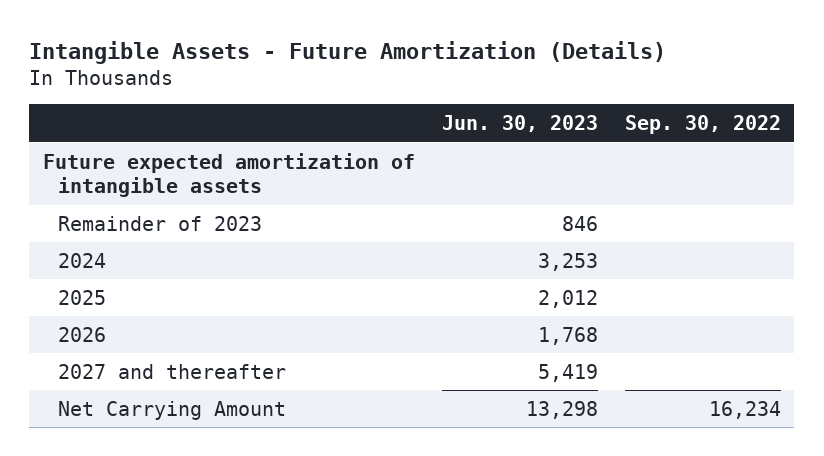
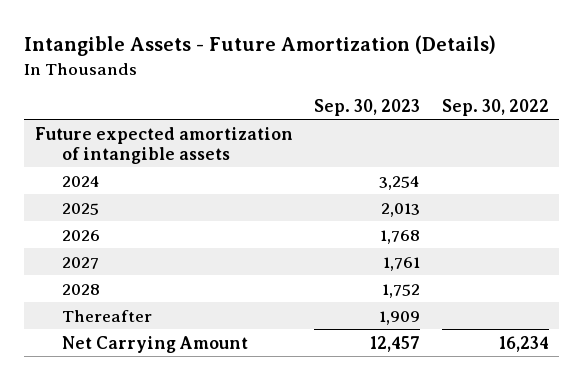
- | Jun. 30, 2023 | Sep. 30, 2022
+ | Sep. 30, 2023 | Sep. 30, 2022
- Remainder of 2023 | 846 |
- 2027 and thereafter | 5,419 |
+ 2027 | 1,761 |
+ 2028 | 1,752 |
+ Thereafter | 1,909 |

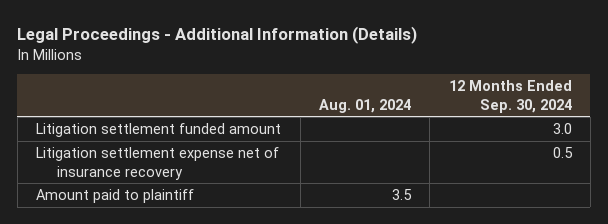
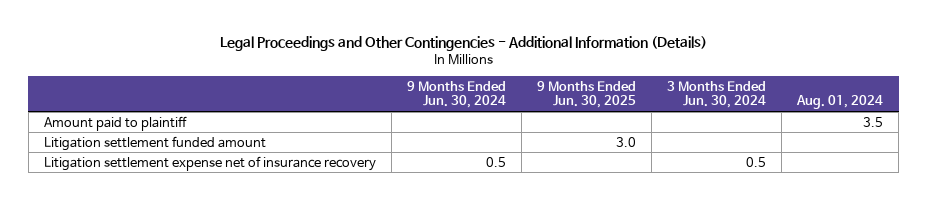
- Legal Proceedings - Additional Information (Details)
+ Legal Proceedings and Other Contingencies - Additional Information (Details)
- | Aug. 01, 2024 | 12 Months Ended Sep. 30, 2024
+ | 9 Months Ended Jun. 30, 2024 | 9 Months Ended Jun. 30, 2025 | 3 Months Ended Jun. 30, 2024 | Aug. 01, 2024
moved up: Amount paid to plaintiff | | | | 3.5

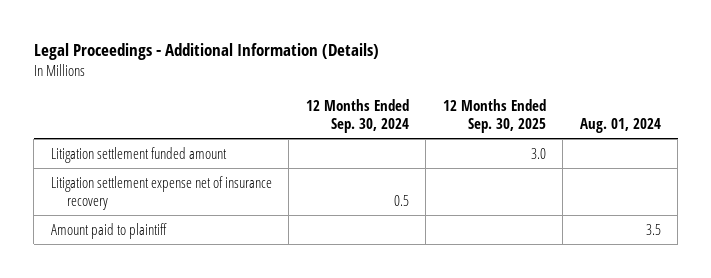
- Legal Proceedings and Other Contingencies - Additional Information (Details)
+ Legal Proceedings - Additional Information (Details)
- | 9 Months Ended Jun. 30, 2024 | 9 Months Ended Jun. 30, 2025 | 3 Months Ended Jun. 30, 2024 | Aug. 01, 2024
+ | 12 Months Ended Sep. 30, 2024 | 12 Months Ended Sep. 30, 2025 | Aug. 01, 2024
moved down: Amount paid to plaintiff | | | 3.5

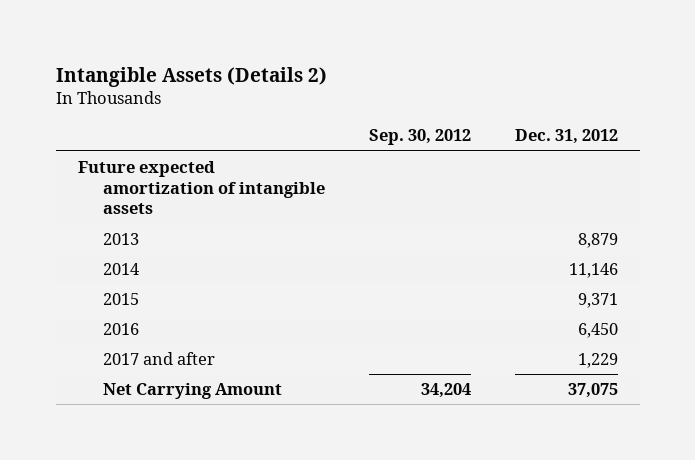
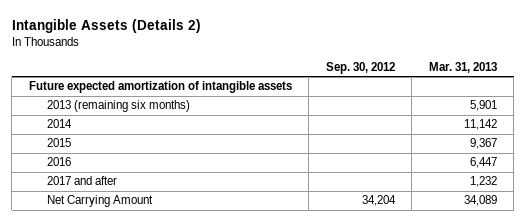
- | Sep. 30, 2012 | Dec. 31, 2012
+ | Sep. 30, 2012 | Mar. 31, 2013
- 2013 | | 8,879
+ 2013 (remaining six months) | | 5,901

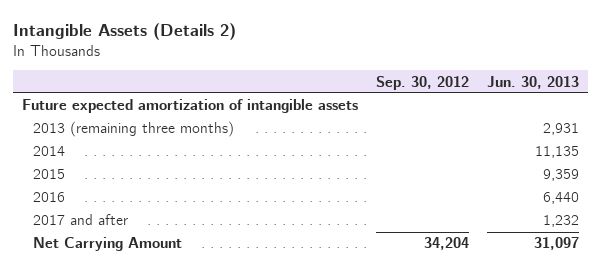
- | Sep. 30, 2012 | Mar. 31, 2013
+ | Sep. 30, 2012 | Jun. 30, 2013
- 2013 (remaining six months) | | 5,901
+ 2013 (remaining three months) | | 2,931

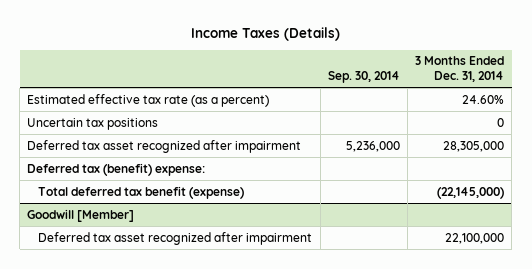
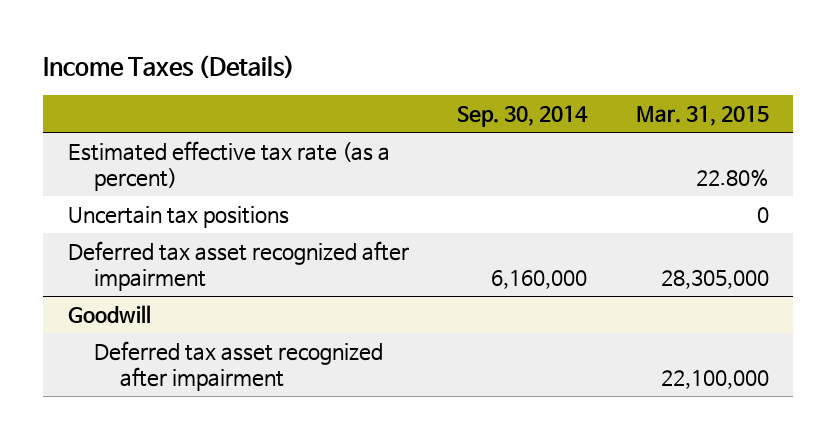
- | Sep. 30, 2014 | 3 Months Ended Dec. 31, 2014
+ | Sep. 30, 2014 | Mar. 31, 2015
- Deferred tax asset recognized after impairment | 5,236,000 | 28,305,000
- Deferred tax (benefit) expense:
- Total deferred tax benefit (expense) | | (22,145,000)
- Goodwill [Member]
+ Deferred tax asset recognized after impairment | 6,160,000 | 28,305,000
+ Goodwill

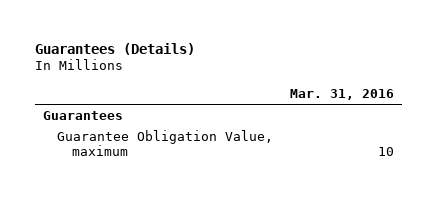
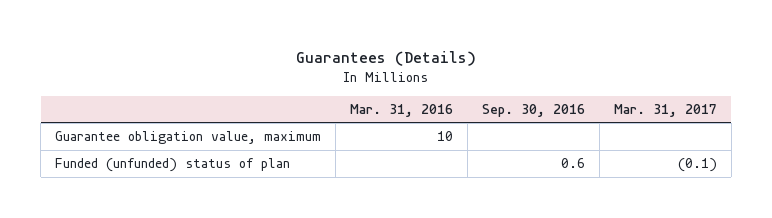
- | Mar. 31, 2016
+ | Mar. 31, 2016 | Sep. 30, 2016 | Mar. 31, 2017
- Guarantees
- Guarantee Obligation Value, maximum | 10
+ Guarantee obligation value, maximum | 10 | |
+ Funded (unfunded) status of plan | | 0.6 | (0.1)

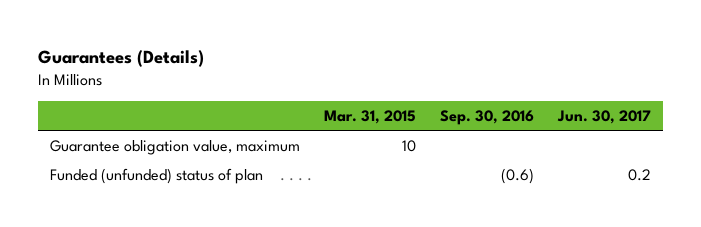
- | Mar. 31, 2016 | Sep. 30, 2016 | Mar. 31, 2017
+ | Mar. 31, 2015 | Sep. 30, 2016 | Jun. 30, 2017
- Funded (unfunded) status of plan | | 0.6 | (0.1)
+ Funded (unfunded) status of plan | | (0.6) | 0.2

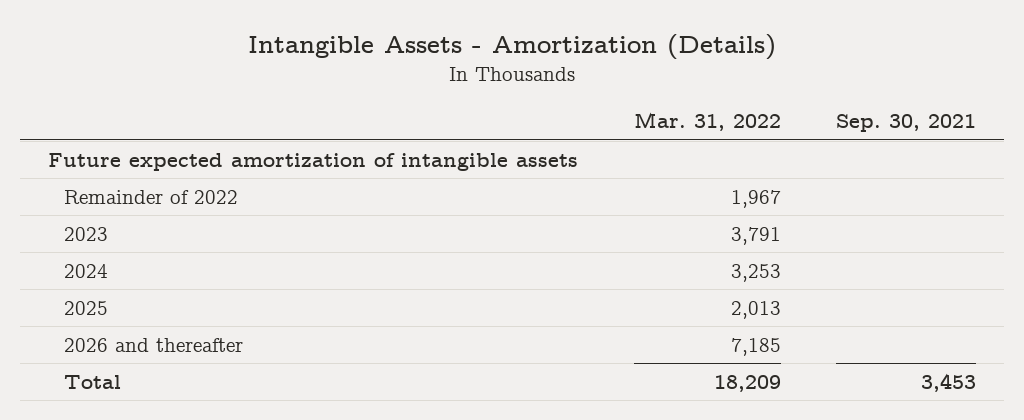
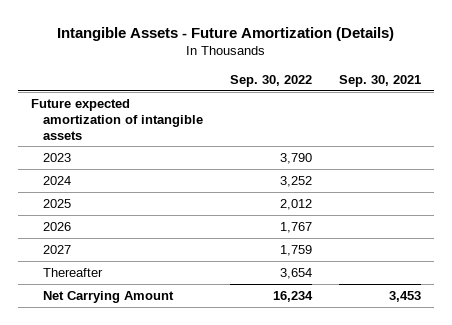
- Intangible Assets - Amortization (Details)
+ Intangible Assets - Future Amortization (Details)
- | Mar. 31, 2022 | Sep. 30, 2021
+ | Sep. 30, 2022 | Sep. 30, 2021
- Remainder of 2022 | 1,967 |
- 2026 and thereafter | 7,185 |
- Total | 18,209 | 3,453
+ 2026 | 1,767 |
+ 2027 | 1,759 |
+ Thereafter | 3,654 |
+ Net Carrying Amount | 16,234 | 3,453

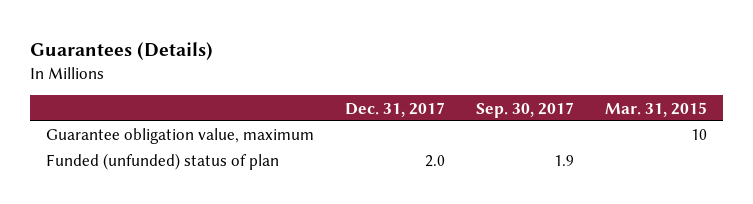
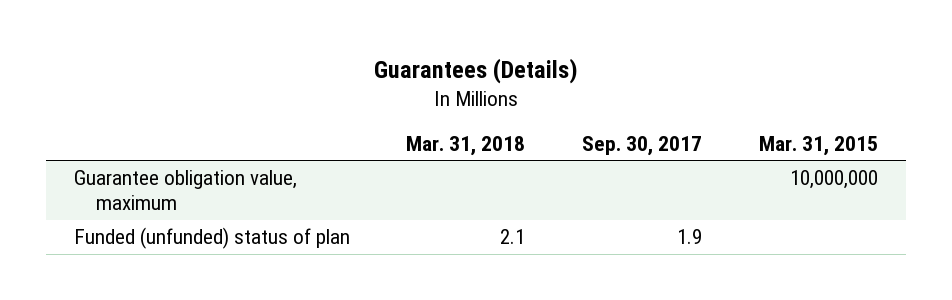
- | Dec. 31, 2017 | Sep. 30, 2017 | Mar. 31, 2015
+ | Mar. 31, 2018 | Sep. 30, 2017 | Mar. 31, 2015
- Guarantee obligation value, maximum | | | 10
+ Guarantee obligation value, maximum | | | 10,000,000

